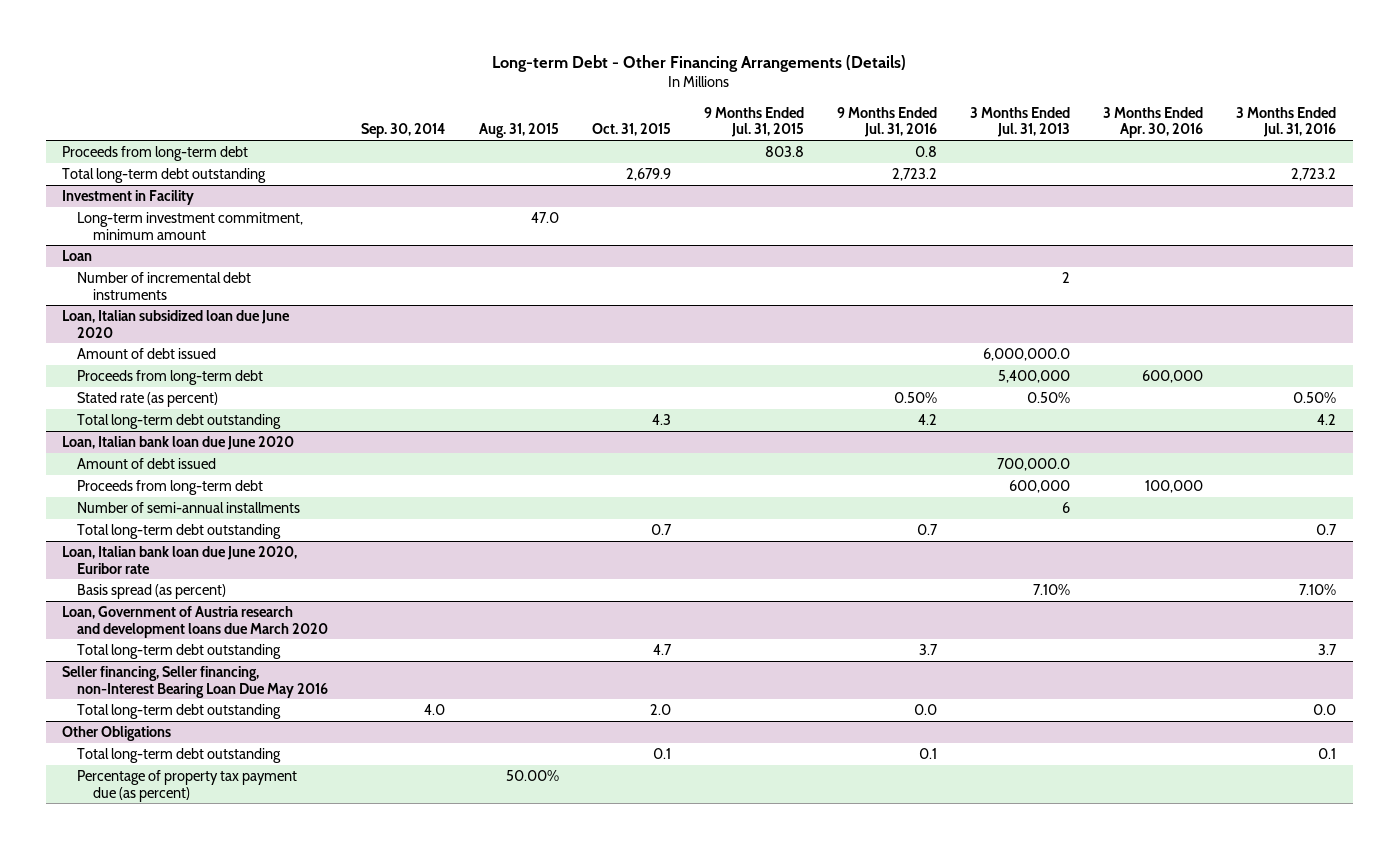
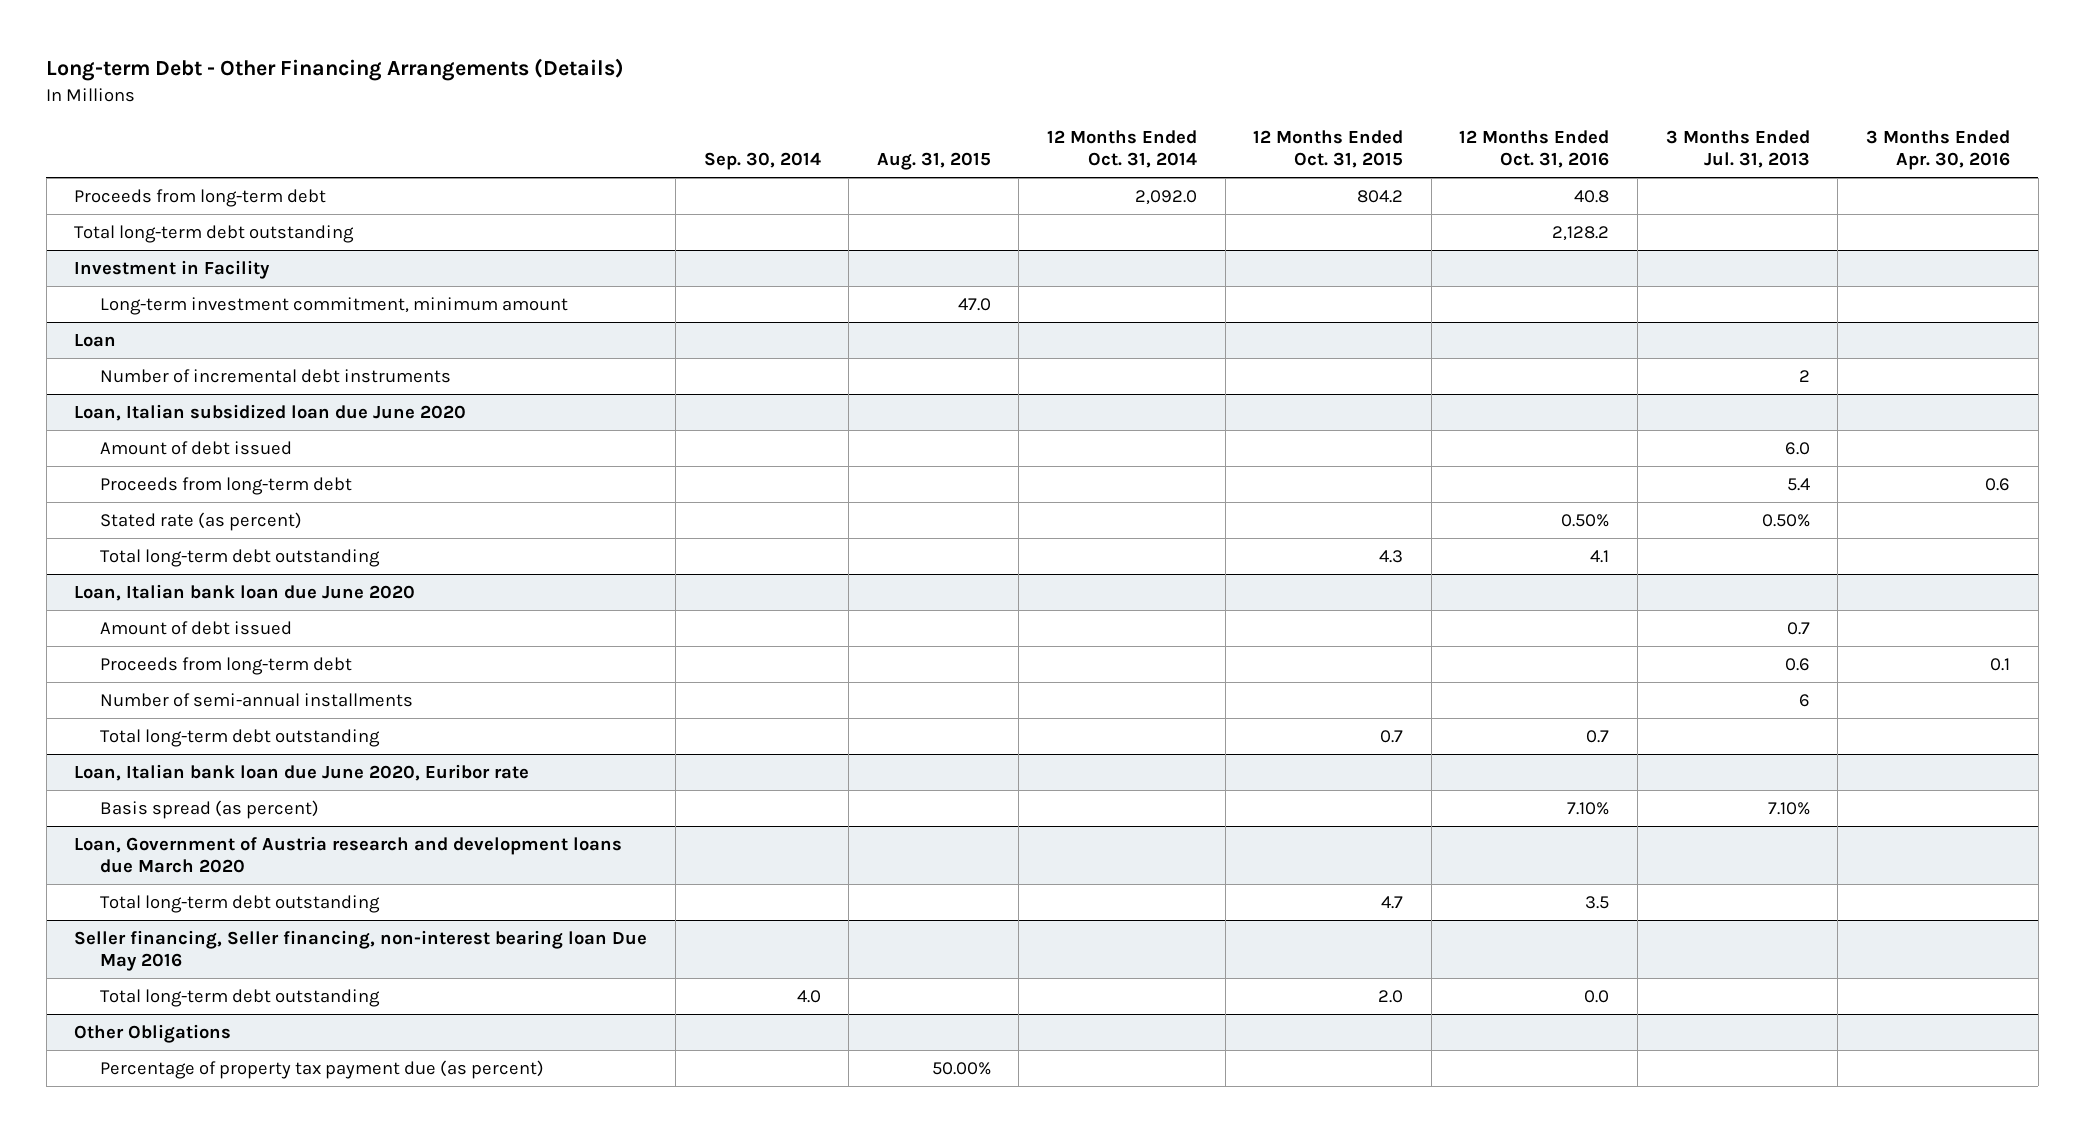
- | Sep. 30, 2014 | Aug. 31, 2015 | Oct. 31, 2015 | 9 Months Ended Jul. 31, 2015 | 9 Months Ended Jul. 31, 2016 | 3 Months Ended Jul. 31, 2013 | 3 Months Ended Apr. 30, 2016 | 3 Months Ended Jul. 31, 2016
+ | Sep. 30, 2014 | Aug. 31, 2015 | 12 Months Ended Oct. 31, 2014 | 12 Months Ended Oct. 31, 2015 | 12 Months Ended Oct. 31, 2016 | 3 Months Ended Jul. 31, 2013 | 3 Months Ended Apr. 30, 2016
@ Loan, Italian subsidized loan due June 2020
- Amount of debt issued | | | | | | 6,000,000.0 | |
- Proceeds from long-term debt | | | | | | 5,400,000 | 600,000 |
+ Amount of debt issued | | | | | | 6.0 |
+ Proceeds from long-term debt | | | | | | 5.4 | 0.6
@ Loan, Italian bank loan due June 2020
- Amount of debt issued | | | | | | 700,000.0 | |
- Proceeds from long-term debt | | | | | | 600,000 | 100,000 |
+ Amount of debt issued | | | | | | 0.7 |
+ Proceeds from long-term debt | | | | | | 0.6 | 0.1
- Seller financing, Seller financing, non-Interest Bearing Loan Due May 2016
+ Seller financing, Seller financing, non-interest bearing loan Due May 2016
@ Other Obligations
- Total long-term debt outstanding | | | 0.1 | | 0.1 | | | 0.1

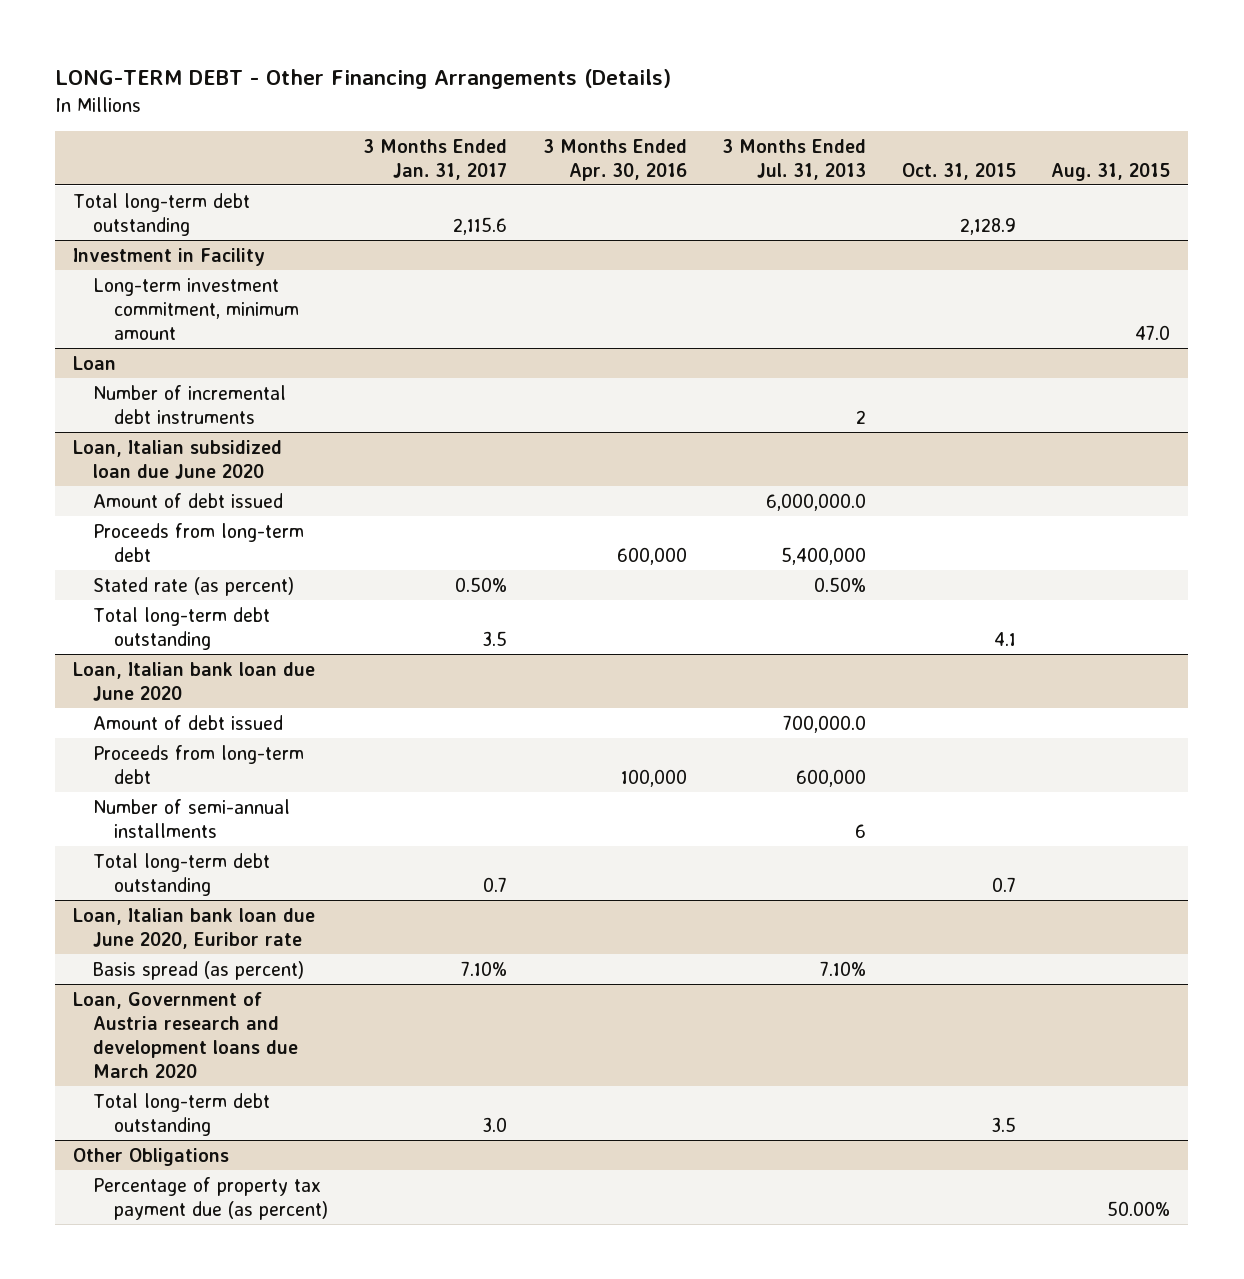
- Long-term Debt - Other Financing Arrangements (Details)
+ LONG-TERM DEBT - Other Financing Arrangements (Details)
- | Sep. 30, 2014 | Aug. 31, 2015 | 12 Months Ended Oct. 31, 2014 | 12 Months Ended Oct. 31, 2015 | 12 Months Ended Oct. 31, 2016 | 3 Months Ended Jul. 31, 2013 | 3 Months Ended Apr. 30, 2016
+ | 3 Months Ended Jan. 31, 2017 | 3 Months Ended Apr. 30, 2016 | 3 Months Ended Jul. 31, 2013 | Oct. 31, 2015 | Aug. 31, 2015
- Proceeds from long-term debt | | | 2,092.0 | 804.2 | 40.8 | |
@ Loan, Italian subsidized loan due June 2020
- Amount of debt issued | | | | | | 6.0 |
- Proceeds from long-term debt | | | | | | 5.4 | 0.6
+ Amount of debt issued | | | 6,000,000.0 | |
+ Proceeds from long-term debt | | 600,000 | 5,400,000 | |
@ Loan, Italian bank loan due June 2020
- Amount of debt issued | | | | | | 0.7 |
- Proceeds from long-term debt | | | | | | 0.6 | 0.1
+ Amount of debt issued | | | 700,000.0 | |
+ Proceeds from long-term debt | | 100,000 | 600,000 | |
- Seller financing, Seller financing, non-interest bearing loan Due May 2016
- Total long-term debt outstanding | 4.0 | | | 2.0 | 0.0 | |

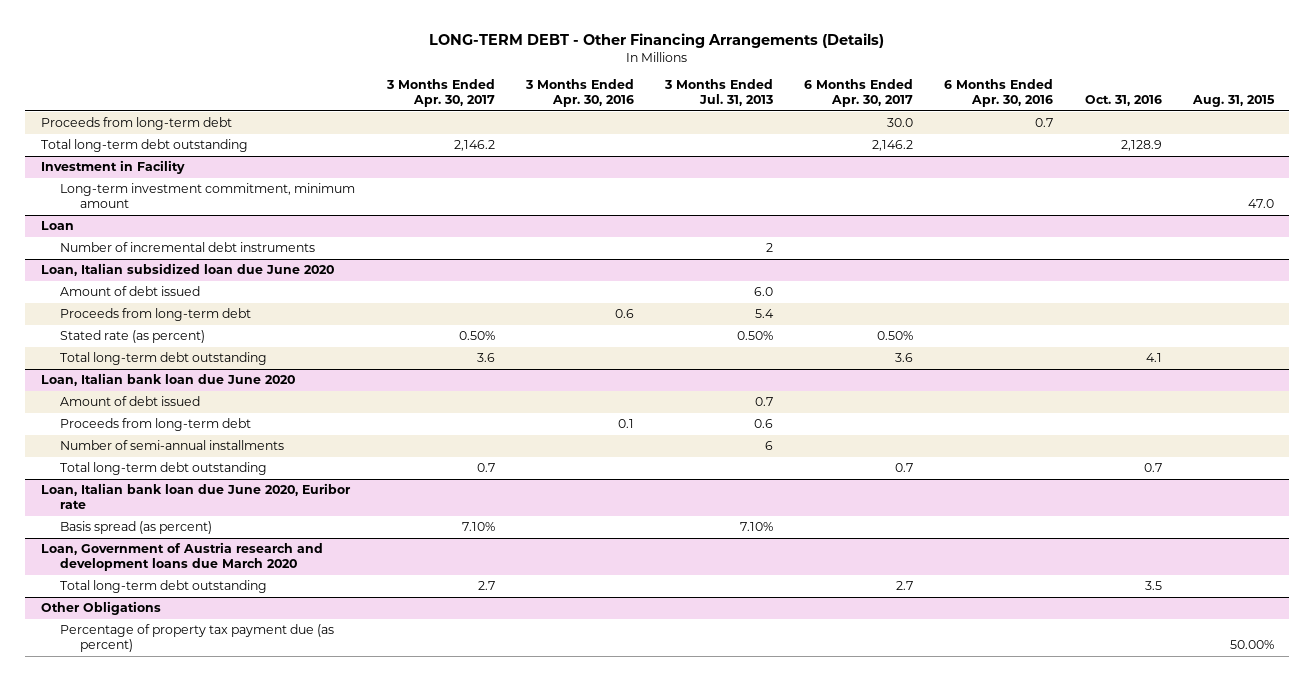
- | 3 Months Ended Jan. 31, 2017 | 3 Months Ended Apr. 30, 2016 | 3 Months Ended Jul. 31, 2013 | Oct. 31, 2015 | Aug. 31, 2015
+ | 3 Months Ended Apr. 30, 2017 | 3 Months Ended Apr. 30, 2016 | 3 Months Ended Jul. 31, 2013 | 6 Months Ended Apr. 30, 2017 | 6 Months Ended Apr. 30, 2016 | Oct. 31, 2016 | Aug. 31, 2015
+ Proceeds from long-term debt | | | | 30.0 | 0.7 | |
@ Loan, Italian subsidized loan due June 2020
- Amount of debt issued | | | 6,000,000.0 | |
- Proceeds from long-term debt | | 600,000 | 5,400,000 | |
+ Amount of debt issued | | | 6.0 | | | |
+ Proceeds from long-term debt | | 0.6 | 5.4 | | | |
@ Loan, Italian bank loan due June 2020
- Amount of debt issued | | | 700,000.0 | |
- Proceeds from long-term debt | | 100,000 | 600,000 | |
+ Amount of debt issued | | | 0.7 | | | |
+ Proceeds from long-term debt | | 0.1 | 0.6 | | | |

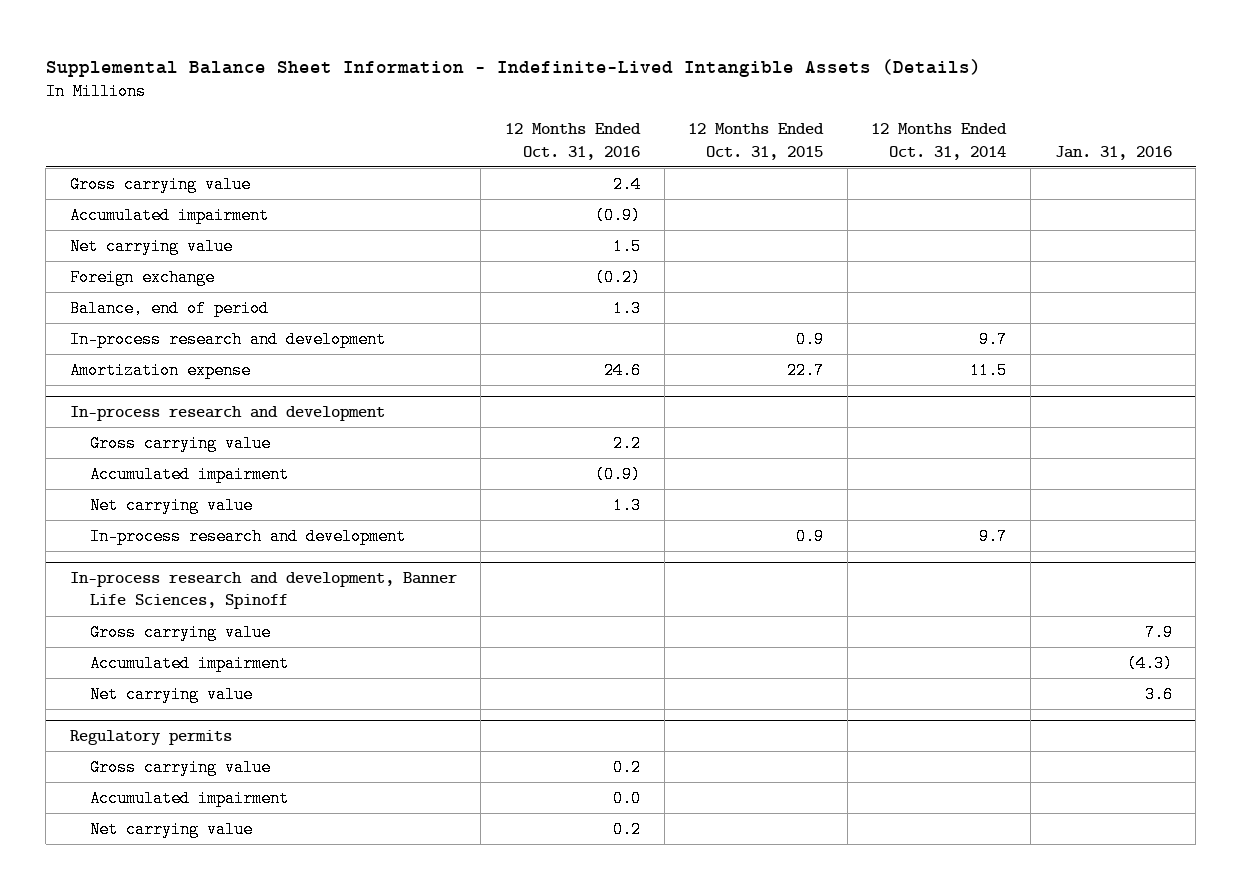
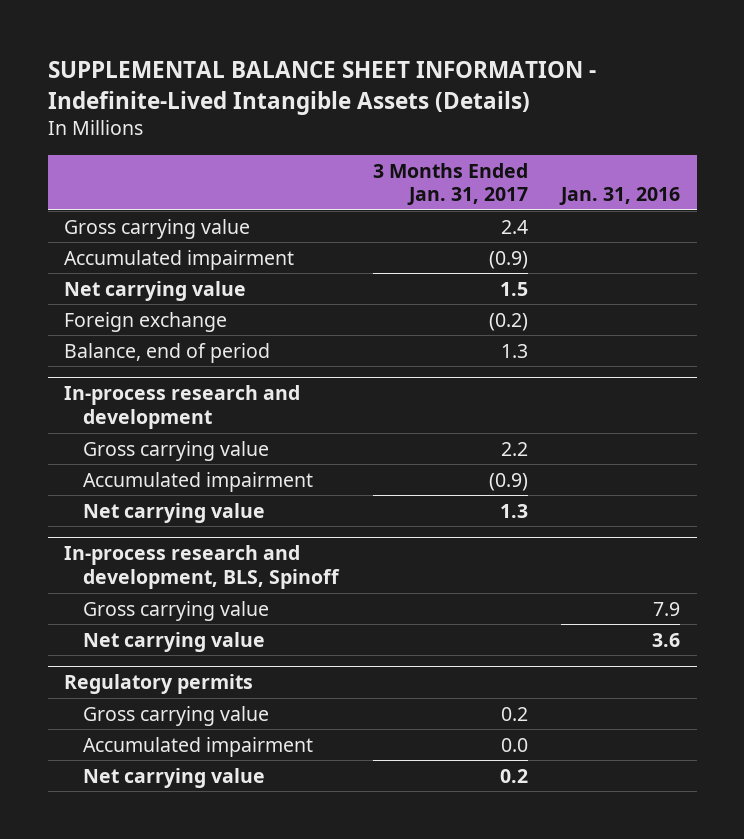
- Supplemental Balance Sheet Information - Indefinite-Lived Intangible Assets (Details)
+ SUPPLEMENTAL BALANCE SHEET INFORMATION - Indefinite-Lived Intangible Assets (Details)
- | 12 Months Ended Oct. 31, 2016 | 12 Months Ended Oct. 31, 2015 | 12 Months Ended Oct. 31, 2014 | Jan. 31, 2016
+ | 3 Months Ended Jan. 31, 2017 | Jan. 31, 2016
- In-process research and development | | 0.9 | 9.7 |
- Amortization expense | 24.6 | 22.7 | 11.5 |
@ In-process research and development
- In-process research and development | | 0.9 | 9.7 |
- In-process research and development, Banner Life Sciences, Spinoff
+ In-process research and development, BLS, Spinoff
- Accumulated impairment | | | | (4.3)

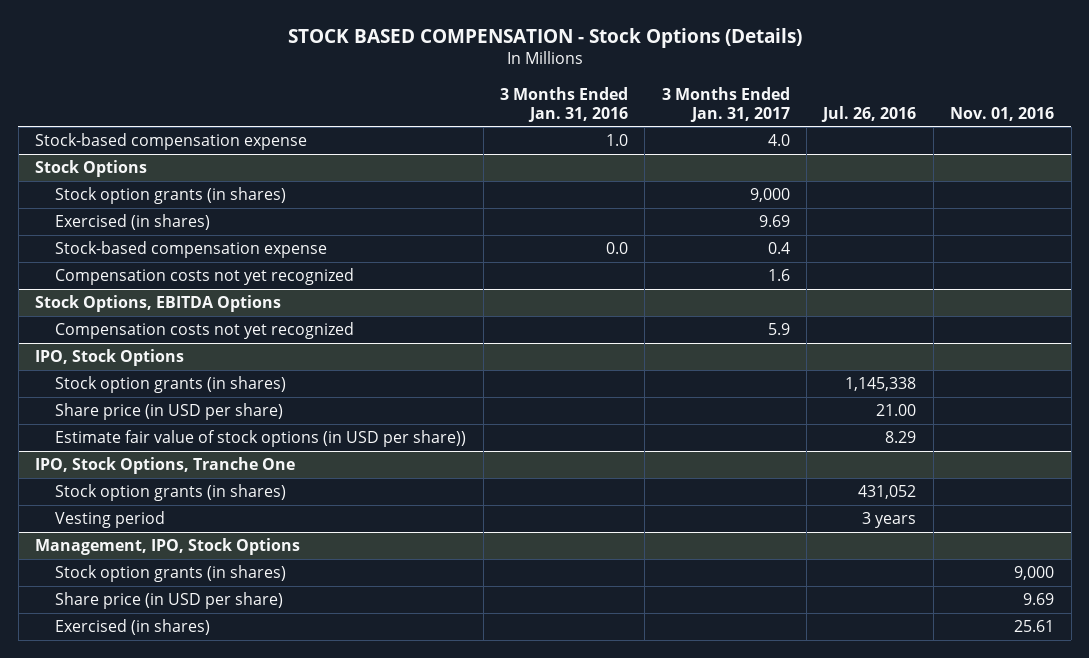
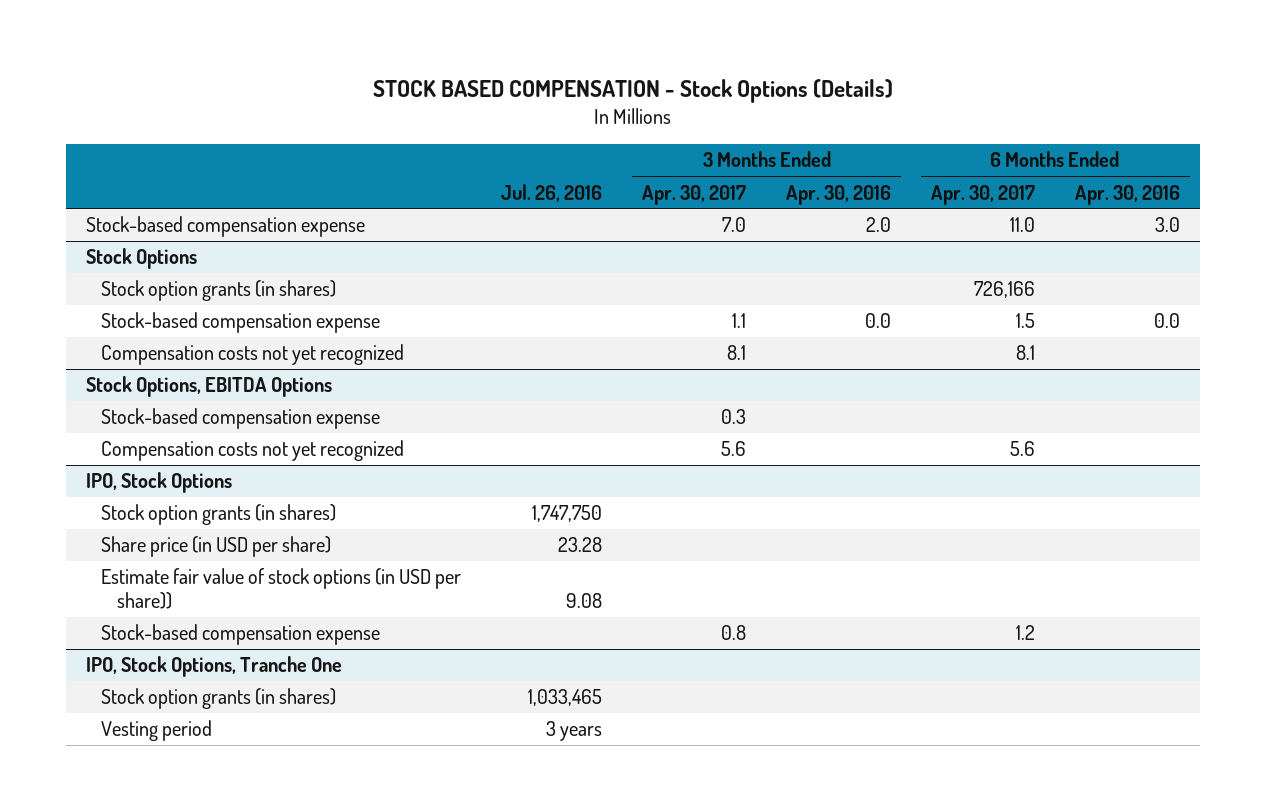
- | 3 Months Ended Jan. 31, 2016 | 3 Months Ended Jan. 31, 2017 | Jul. 26, 2016 | Nov. 01, 2016
+ | Jul. 26, 2016 | 3 Months Ended Apr. 30, 2017 | 3 Months Ended Apr. 30, 2016 | 6 Months Ended Apr. 30, 2017 | 6 Months Ended Apr. 30, 2016
@ Stock Options
- Exercised (in shares) | | 9.69 | |
@ Stock Options, EBITDA Options
+ Stock-based compensation expense | | 0.3 | | |
@ IPO, Stock Options
- Stock option grants (in shares) | | | 1,145,338 |
- Share price (in USD per share) | | | 21.00 |
- Estimate fair value of stock options (in USD per share)) | | | 8.29 |
+ Stock option grants (in shares) | 1,747,750 | | | |
+ Share price (in USD per share) | 23.28 | | | |
+ Estimate fair value of stock options (in USD per share)) | 9.08 | | | |
+ Stock-based compensation expense | | 0.8 | | 1.2 |
@ IPO, Stock Options, Tranche One
- Stock option grants (in shares) | | | 431,052 |
+ Stock option grants (in shares) | 1,033,465 | | | |
- Management, IPO, Stock Options
- Stock option grants (in shares) | | | | 9,000
- Share price (in USD per share) | | | | 9.69
- Exercised (in shares) | | | | 25.61

